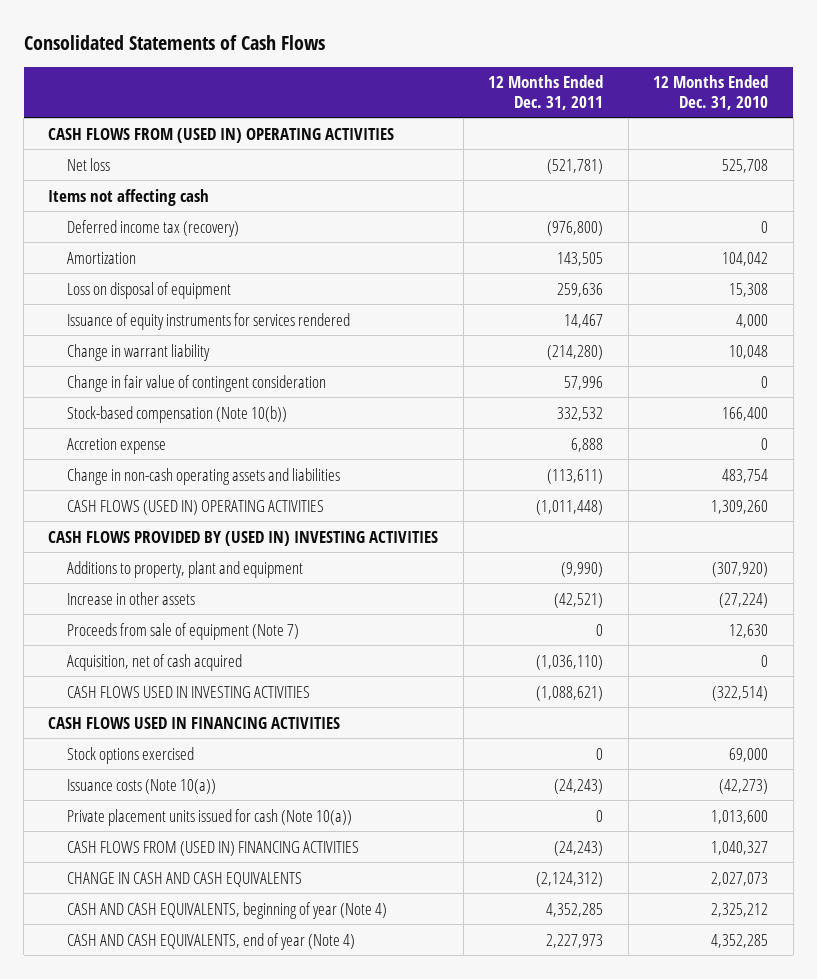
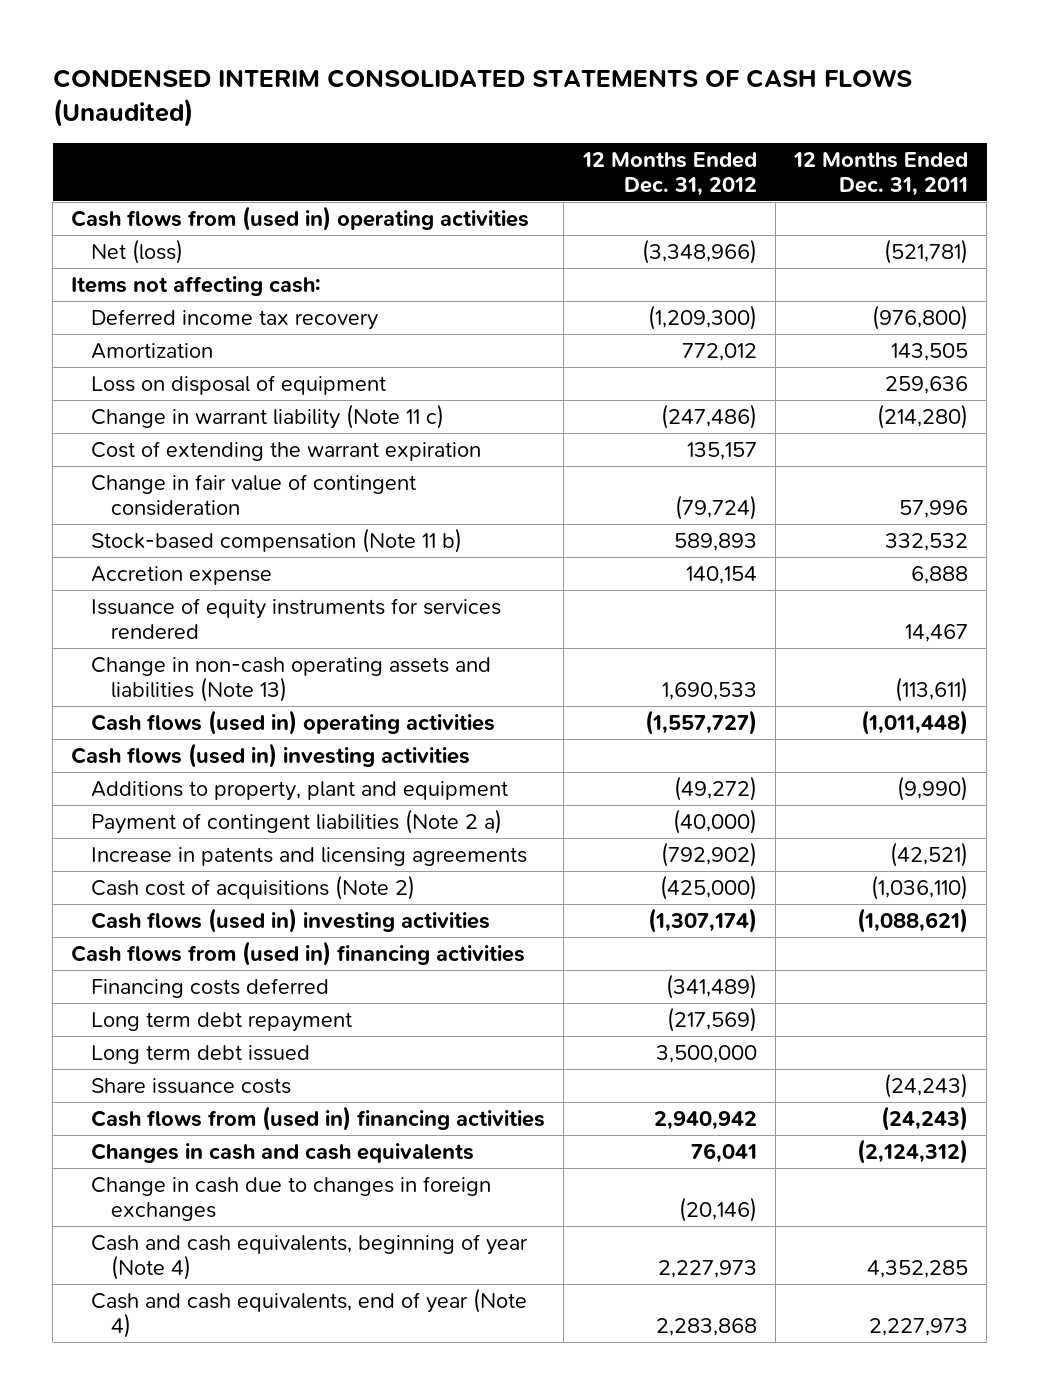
- Consolidated Statements of Cash Flows
+ CONDENSED INTERIM CONSOLIDATED STATEMENTS OF CASH FLOWS (Unaudited)
- | 12 Months Ended Dec. 31, 2011 | 12 Months Ended Dec. 31, 2010
+ | 12 Months Ended Dec. 31, 2012 | 12 Months Ended Dec. 31, 2011
- CASH FLOWS FROM (USED IN) OPERATING ACTIVITIES
- Net loss | (521,781) | 525,708
- Items not affecting cash
- Deferred income tax (recovery) | (976,800) | 0
+ Cash flows from (used in) operating activities
+ Net (loss) | (3,348,966) | (521,781)
+ Items not affecting cash:
+ Deferred income tax recovery | (1,209,300) | (976,800)
- Change in warrant liability | (214,280) | 10,048
+ Change in warrant liability (Note 11 c) | (247,486) | (214,280)
+ Cost of extending the warrant expiration | 135,157 |
- Stock-based compensation (Note 10(b)) | 332,532 | 166,400
+ Stock-based compensation (Note 11 b) | 589,893 | 332,532
- Change in non-cash operating assets and liabilities | (113,611) | 483,754
- CASH FLOWS (USED IN) OPERATING ACTIVITIES | (1,011,448) | 1,309,260
- CASH FLOWS PROVIDED BY (USED IN) INVESTING ACTIVITIES
moved down: Issuance of equity instruments for services rendered | | 14,467
+ Change in non-cash operating assets and liabilities (Note 13) | 1,690,533 | (113,611)
+ Cash flows (used in) operating activities | (1,557,727) | (1,011,448)
+ Cash flows (used in) investing activities
- Increase in other assets | (42,521) | (27,224)
- Proceeds from sale of equipment (Note 7) | 0 | 12,630
- Acquisition, net of cash acquired | (1,036,110) | 0
- CASH FLOWS USED IN INVESTING ACTIVITIES | (1,088,621) | (322,514)
- CASH FLOWS USED IN FINANCING ACTIVITIES
- Stock options exercised | 0 | 69,000
- Issuance costs (Note 10(a)) | (24,243) | (42,273)
- Private placement units issued for cash (Note 10(a)) | 0 | 1,013,600
- CASH FLOWS FROM (USED IN) FINANCING ACTIVITIES | (24,243) | 1,040,327
- CHANGE IN CASH AND CASH EQUIVALENTS | (2,124,312) | 2,027,073
- CASH AND CASH EQUIVALENTS, beginning of year (Note 4) | 4,352,285 | 2,325,212
- CASH AND CASH EQUIVALENTS, end of year (Note 4) | 2,227,973 | 4,352,285
+ Payment of contingent liabilities (Note 2 a) | (40,000) |
+ Increase in patents and licensing agreements | (792,902) | (42,521)
+ Cash cost of acquisitions (Note 2) | (425,000) | (1,036,110)
+ Cash flows (used in) investing activities | (1,307,174) | (1,088,621)
+ Cash flows from (used in) financing activities
+ Financing costs deferred | (341,489) |
+ Long term debt repayment | (217,569) |
+ Long term debt issued | 3,500,000 |
+ Share issuance costs | | (24,243)
+ Cash flows from (used in) financing activities | 2,940,942 | (24,243)
+ Changes in cash and cash equivalents | 76,041 | (2,124,312)
+ Change in cash due to changes in foreign exchanges | (20,146) |
+ Cash and cash equivalents, beginning of year (Note 4) | 2,227,973 | 4,352,285
+ Cash and cash equivalents, end of year (Note 4) | 2,283,868 | 2,227,973

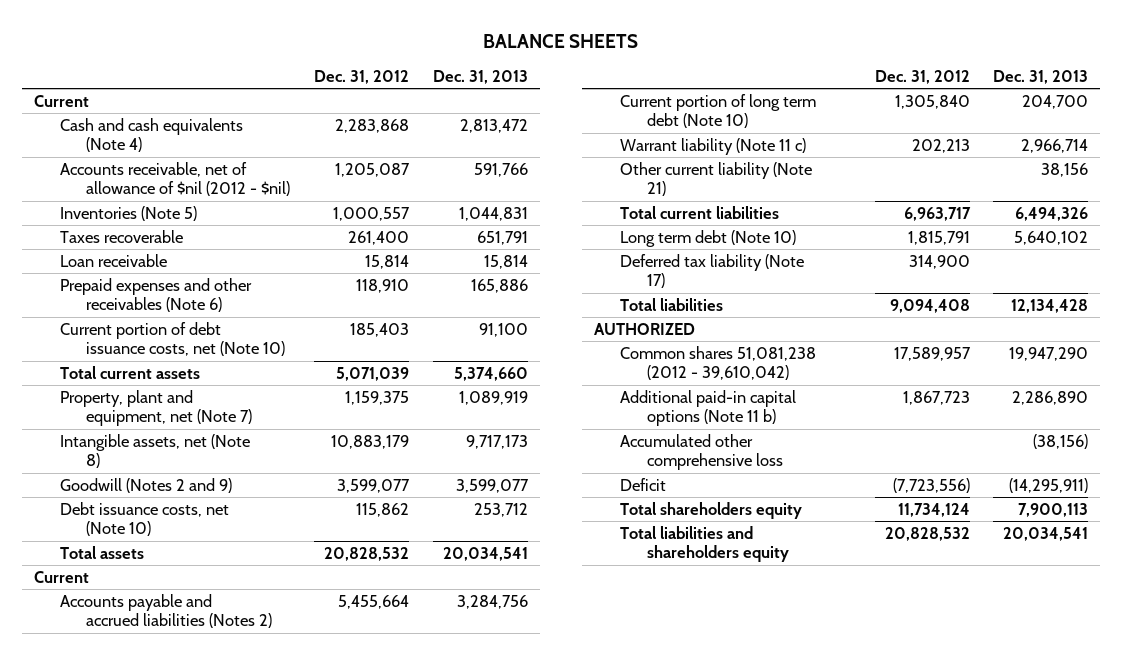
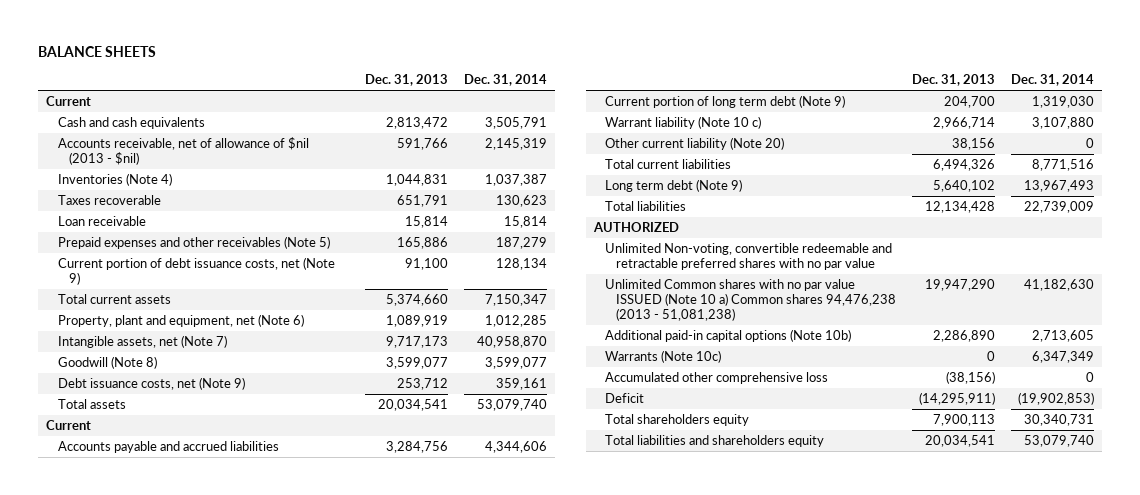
- | Dec. 31, 2012 | Dec. 31, 2013
+ | Dec. 31, 2013 | Dec. 31, 2014
- Cash and cash equivalents (Note 4) | 2,283,868 | 2,813,472
- Accounts receivable, net of allowance of $nil (2012 - $nil) | 1,205,087 | 591,766
- Inventories (Note 5) | 1,000,557 | 1,044,831
+ Cash and cash equivalents | 2,813,472 | 3,505,791
+ Accounts receivable, net of allowance of $nil (2013 - $nil) | 591,766 | 2,145,319
+ Inventories (Note 4) | 1,044,831 | 1,037,387
- Prepaid expenses and other receivables (Note 6) | 118,910 | 165,886
- Current portion of debt issuance costs, net (Note 10) | 185,403 | 91,100
+ Prepaid expenses and other receivables (Note 5) | 165,886 | 187,279
+ Current portion of debt issuance costs, net (Note 9) | 91,100 | 128,134
- Property, plant and equipment, net (Note 7) | 1,159,375 | 1,089,919
- Intangible assets, net (Note 8) | 10,883,179 | 9,717,173
- Goodwill (Notes 2 and 9) | 3,599,077 | 3,599,077
- Debt issuance costs, net (Note 10) | 115,862 | 253,712
+ Property, plant and equipment, net (Note 6) | 1,089,919 | 1,012,285
+ Intangible assets, net (Note 7) | 9,717,173 | 40,958,870
+ Goodwill (Note 8) | 3,599,077 | 3,599,077
+ Debt issuance costs, net (Note 9) | 253,712 | 359,161
- Accounts payable and accrued liabilities (Notes 2) | 5,455,664 | 3,284,756
- Current portion of long term debt (Note 10) | 1,305,840 | 204,700
- Warrant liability (Note 11 c) | 202,213 | 2,966,714
- Other current liability (Note 21) | | 38,156
+ Accounts payable and accrued liabilities | 3,284,756 | 4,344,606
+ Current portion of long term debt (Note 9) | 204,700 | 1,319,030
+ Warrant liability (Note 10 c) | 2,966,714 | 3,107,880
+ Other current liability (Note 20) | 38,156 | 0
- Long term debt (Note 10) | 1,815,791 | 5,640,102
- Deferred tax liability (Note 17) | 314,900 |
+ Long term debt (Note 9) | 5,640,102 | 13,967,493
- Common shares 51,081,238 (2012 - 39,610,042) | 17,589,957 | 19,947,290
- Additional paid-in capital options (Note 11 b) | 1,867,723 | 2,286,890
+ Unlimited Non-voting, convertible redeemable and retractable preferred shares with no par value
+ Unlimited Common shares with no par value ISSUED (Note 10 a) Common shares 94,476,238 (2013 - 51,081,238) | 19,947,290 | 41,182,630
+ Additional paid-in capital options (Note 10b) | 2,286,890 | 2,713,605
+ Warrants (Note 10c) | 0 | 6,347,349

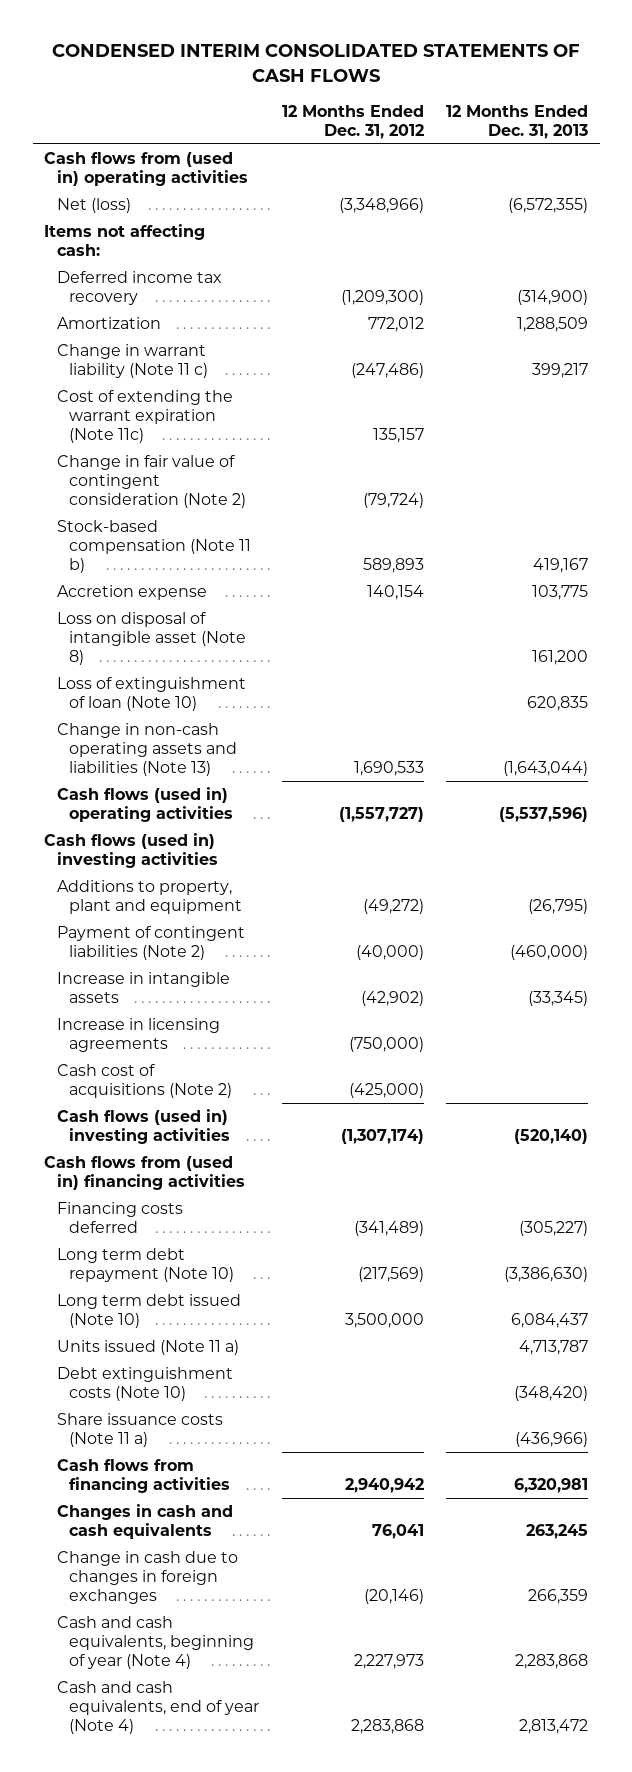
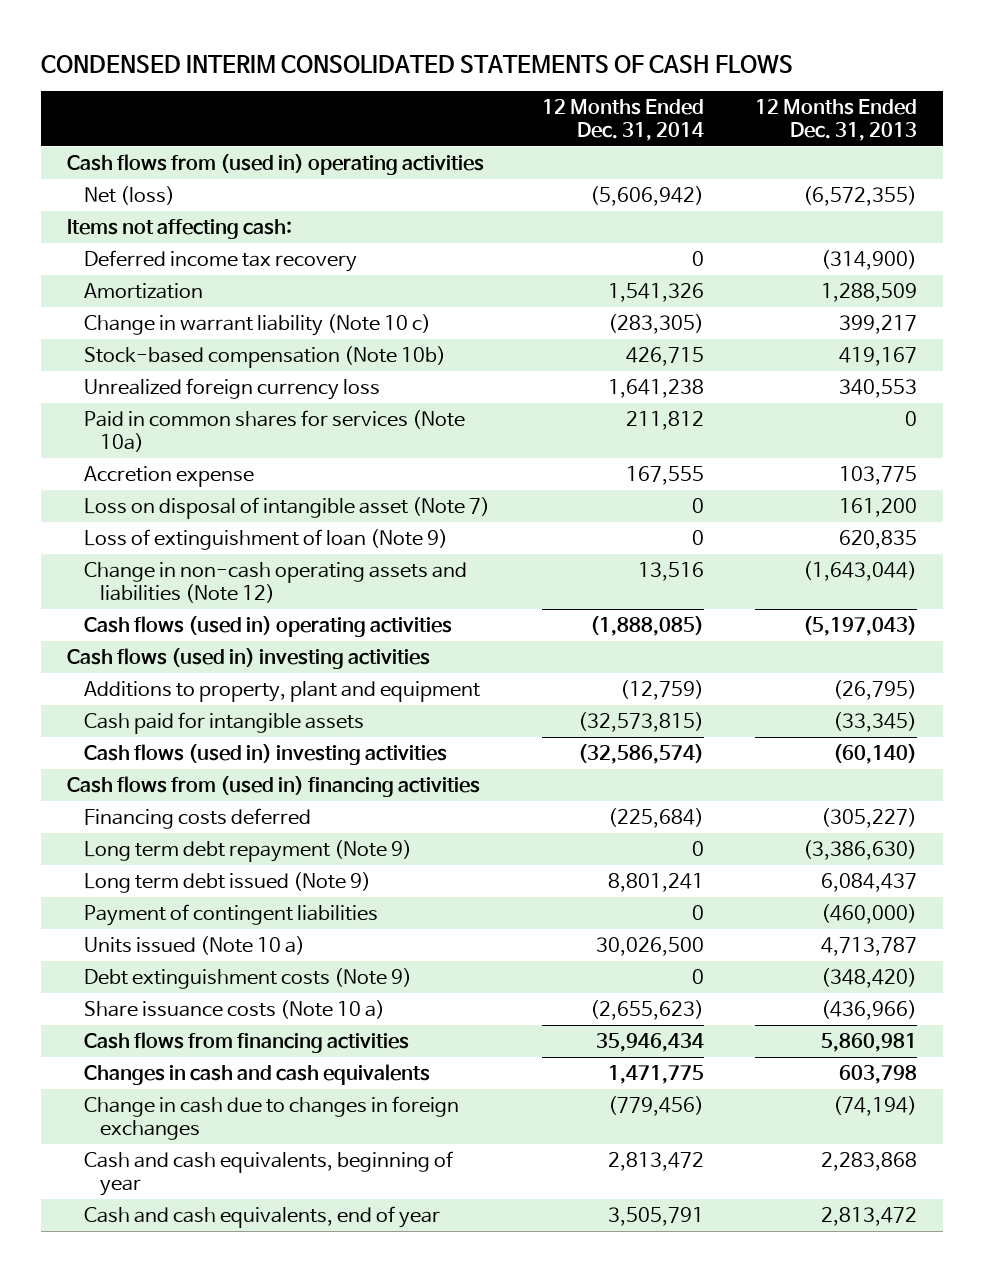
- | 12 Months Ended Dec. 31, 2012 | 12 Months Ended Dec. 31, 2013
+ | 12 Months Ended Dec. 31, 2014 | 12 Months Ended Dec. 31, 2013
- Change in warrant liability (Note 11 c) | (247,486) | 399,217
- Cost of extending the warrant expiration (Note 11c) | 135,157 |
- Change in fair value of contingent consideration (Note 2) | (79,724) |
- Stock-based compensation (Note 11 b) | 589,893 | 419,167
+ Change in warrant liability (Note 10 c) | (283,305) | 399,217
+ Stock-based compensation (Note 10b) | 426,715 | 419,167
+ Unrealized foreign currency loss | 1,641,238 | 340,553
+ Paid in common shares for services (Note 10a) | 211,812 | 0
- Loss on disposal of intangible asset (Note 8) | | 161,200
- Loss of extinguishment of loan (Note 10) | | 620,835
- Change in non-cash operating assets and liabilities (Note 13) | 1,690,533 | (1,643,044)
- Cash flows (used in) operating activities | (1,557,727) | (5,537,596)
+ Loss on disposal of intangible asset (Note 7) | 0 | 161,200
+ Loss of extinguishment of loan (Note 9) | 0 | 620,835
+ Change in non-cash operating assets and liabilities (Note 12) | 13,516 | (1,643,044)
+ Cash flows (used in) operating activities | (1,888,085) | (5,197,043)
- Payment of contingent liabilities (Note 2) | (40,000) | (460,000)
- Increase in intangible assets | (42,902) | (33,345)
- Increase in licensing agreements | (750,000) |
- Cash cost of acquisitions (Note 2) | (425,000) |
- Cash flows (used in) investing activities | (1,307,174) | (520,140)
+ Cash paid for intangible assets | (32,573,815) | (33,345)
+ Cash flows (used in) investing activities | (32,586,574) | (60,140)
- Long term debt repayment (Note 10) | (217,569) | (3,386,630)
- Long term debt issued (Note 10) | 3,500,000 | 6,084,437
- Units issued (Note 11 a) | | 4,713,787
- Debt extinguishment costs (Note 10) | | (348,420)
- Share issuance costs (Note 11 a) | | (436,966)
- Cash flows from financing activities | 2,940,942 | 6,320,981
- Changes in cash and cash equivalents | 76,041 | 263,245
- Change in cash due to changes in foreign exchanges | (20,146) | 266,359
- Cash and cash equivalents, beginning of year (Note 4) | 2,227,973 | 2,283,868
- Cash and cash equivalents, end of year (Note 4) | 2,283,868 | 2,813,472
+ Long term debt repayment (Note 9) | 0 | (3,386,630)
+ Long term debt issued (Note 9) | 8,801,241 | 6,084,437
+ Payment of contingent liabilities | 0 | (460,000)
+ Units issued (Note 10 a) | 30,026,500 | 4,713,787
+ Debt extinguishment costs (Note 9) | 0 | (348,420)
+ Share issuance costs (Note 10 a) | (2,655,623) | (436,966)
+ Cash flows from financing activities | 35,946,434 | 5,860,981
+ Changes in cash and cash equivalents | 1,471,775 | 603,798
+ Change in cash due to changes in foreign exchanges | (779,456) | (74,194)
+ Cash and cash equivalents, beginning of year | 2,813,472 | 2,283,868
+ Cash and cash equivalents, end of year | 3,505,791 | 2,813,472

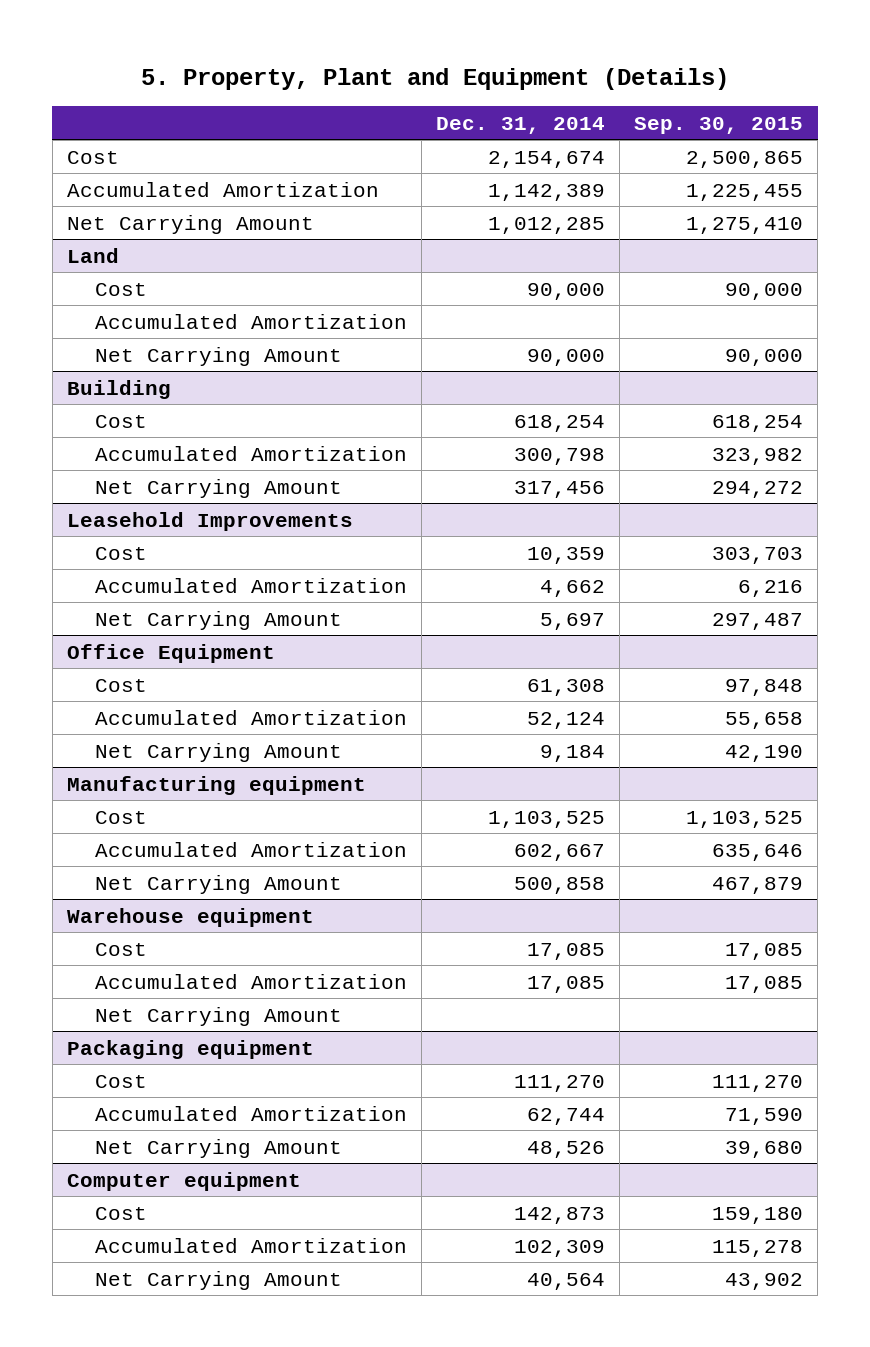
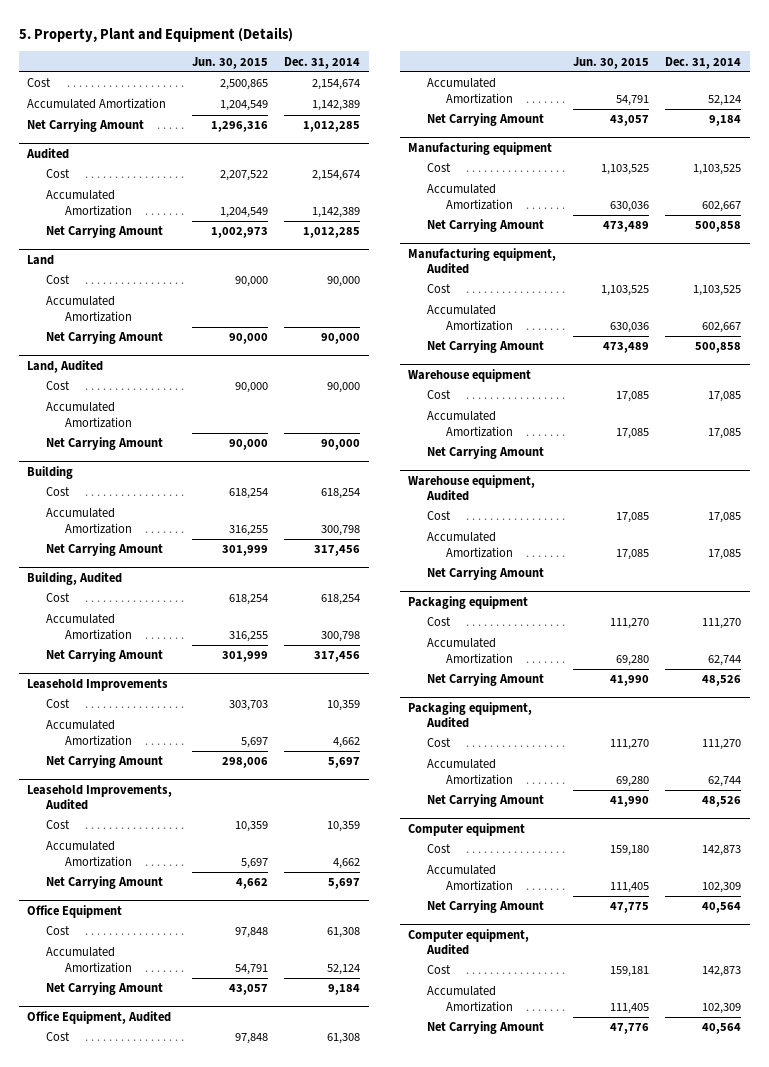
- | Dec. 31, 2014 | Sep. 30, 2015
+ | Jun. 30, 2015 | Dec. 31, 2014
+ Audited
+ Cost | 2,207,522 | 2,154,674
+ Accumulated Amortization | 1,204,549 | 1,142,389
+ Net Carrying Amount | 1,002,973 | 1,012,285
+ Land, Audited
+ Cost | 90,000 | 90,000
+ Accumulated Amortization
+ Net Carrying Amount | 90,000 | 90,000
+ Building, Audited
+ Cost | 618,254 | 618,254
+ Accumulated Amortization | 316,255 | 300,798
+ Net Carrying Amount | 301,999 | 317,456
+ Leasehold Improvements, Audited
+ Cost | 10,359 | 10,359
+ Accumulated Amortization | 5,697 | 4,662
+ Net Carrying Amount | 4,662 | 5,697
+ Office Equipment, Audited
+ Cost | 97,848 | 61,308
+ Accumulated Amortization | 54,791 | 52,124
+ Net Carrying Amount | 43,057 | 9,184
+ Manufacturing equipment, Audited
+ Cost | 1,103,525 | 1,103,525
+ Accumulated Amortization | 630,036 | 602,667
+ Net Carrying Amount | 473,489 | 500,858
+ Warehouse equipment, Audited
+ Cost | 17,085 | 17,085
+ Accumulated Amortization | 17,085 | 17,085
+ Net Carrying Amount
+ Packaging equipment, Audited
+ Cost | 111,270 | 111,270
+ Accumulated Amortization | 69,280 | 62,744
+ Net Carrying Amount | 41,990 | 48,526
+ Computer equipment, Audited
+ Cost | 159,181 | 142,873
+ Accumulated Amortization | 111,405 | 102,309
+ Net Carrying Amount | 47,776 | 40,564

